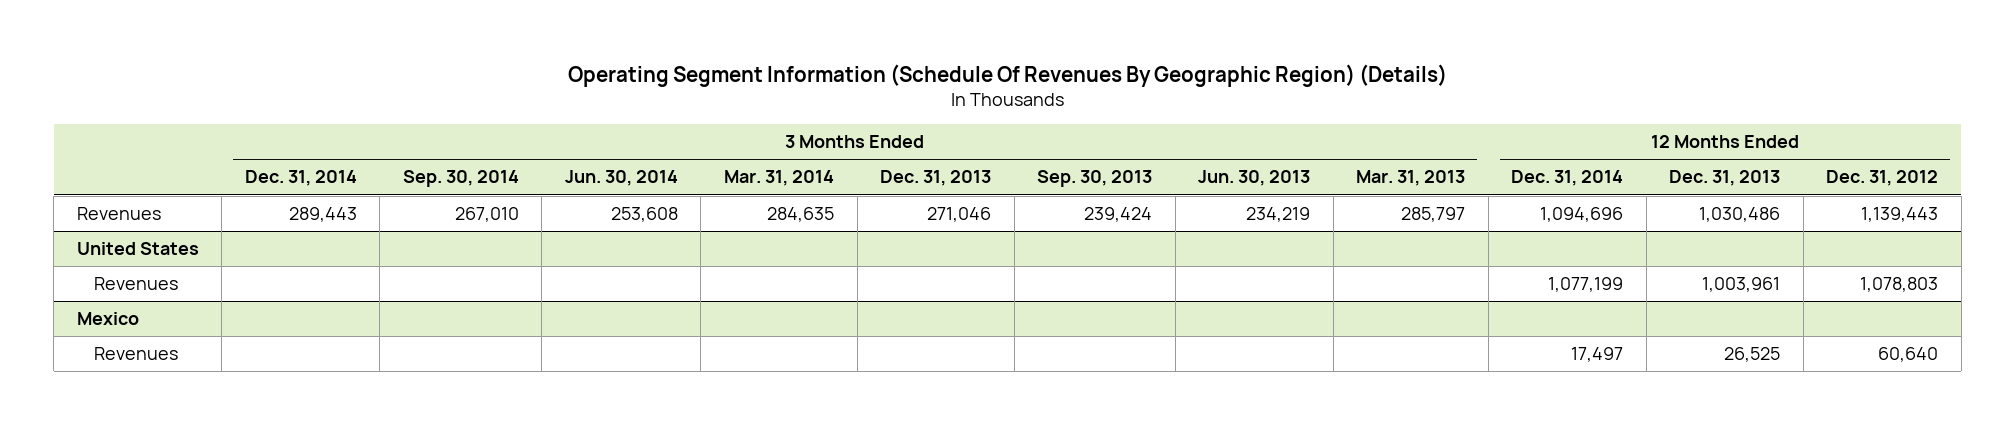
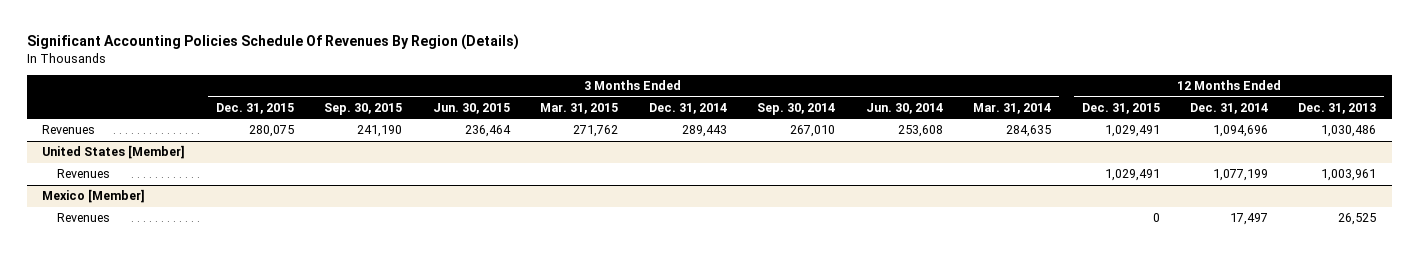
- Operating Segment Information (Schedule Of Revenues By Geographic Region) (Details)
+ Significant Accounting Policies Schedule Of Revenues By Region (Details)
- | 3 Months Ended Dec. 31, 2014 | 3 Months Ended Sep. 30, 2014 | 3 Months Ended Jun. 30, 2014 | 3 Months Ended Mar. 31, 2014 | 3 Months Ended Dec. 31, 2013 | 3 Months Ended Sep. 30, 2013 | 3 Months Ended Jun. 30, 2013 | 3 Months Ended Mar. 31, 2013 | 12 Months Ended Dec. 31, 2014 | 12 Months Ended Dec. 31, 2013 | 12 Months Ended Dec. 31, 2012
+ | 3 Months Ended Dec. 31, 2015 | 3 Months Ended Sep. 30, 2015 | 3 Months Ended Jun. 30, 2015 | 3 Months Ended Mar. 31, 2015 | 3 Months Ended Dec. 31, 2014 | 3 Months Ended Sep. 30, 2014 | 3 Months Ended Jun. 30, 2014 | 3 Months Ended Mar. 31, 2014 | 12 Months Ended Dec. 31, 2015 | 12 Months Ended Dec. 31, 2014 | 12 Months Ended Dec. 31, 2013
- United States
+ United States [Member]
- Mexico
+ Mexico [Member]

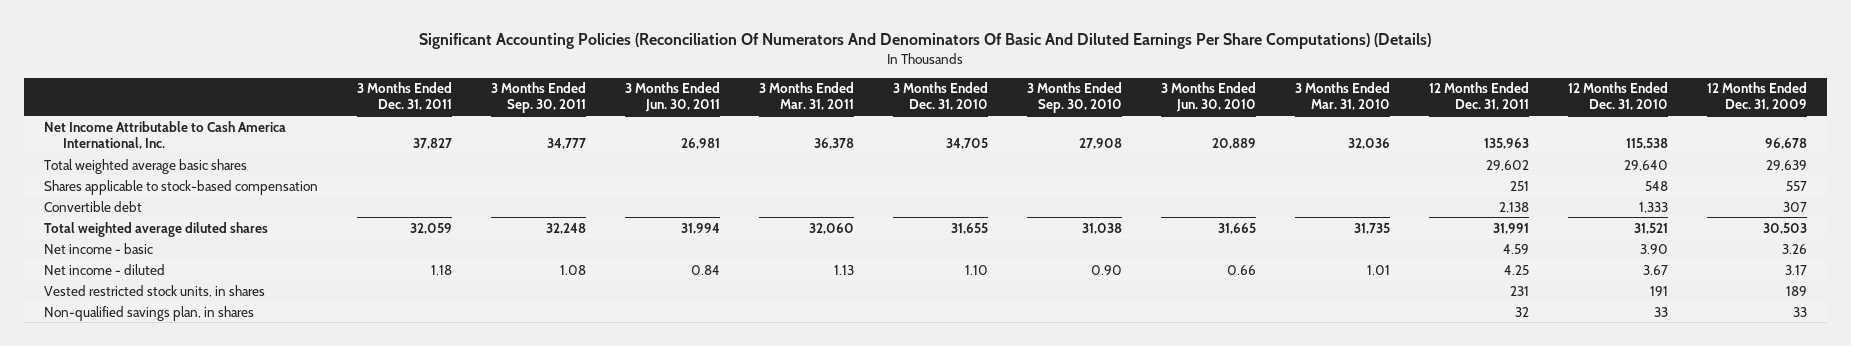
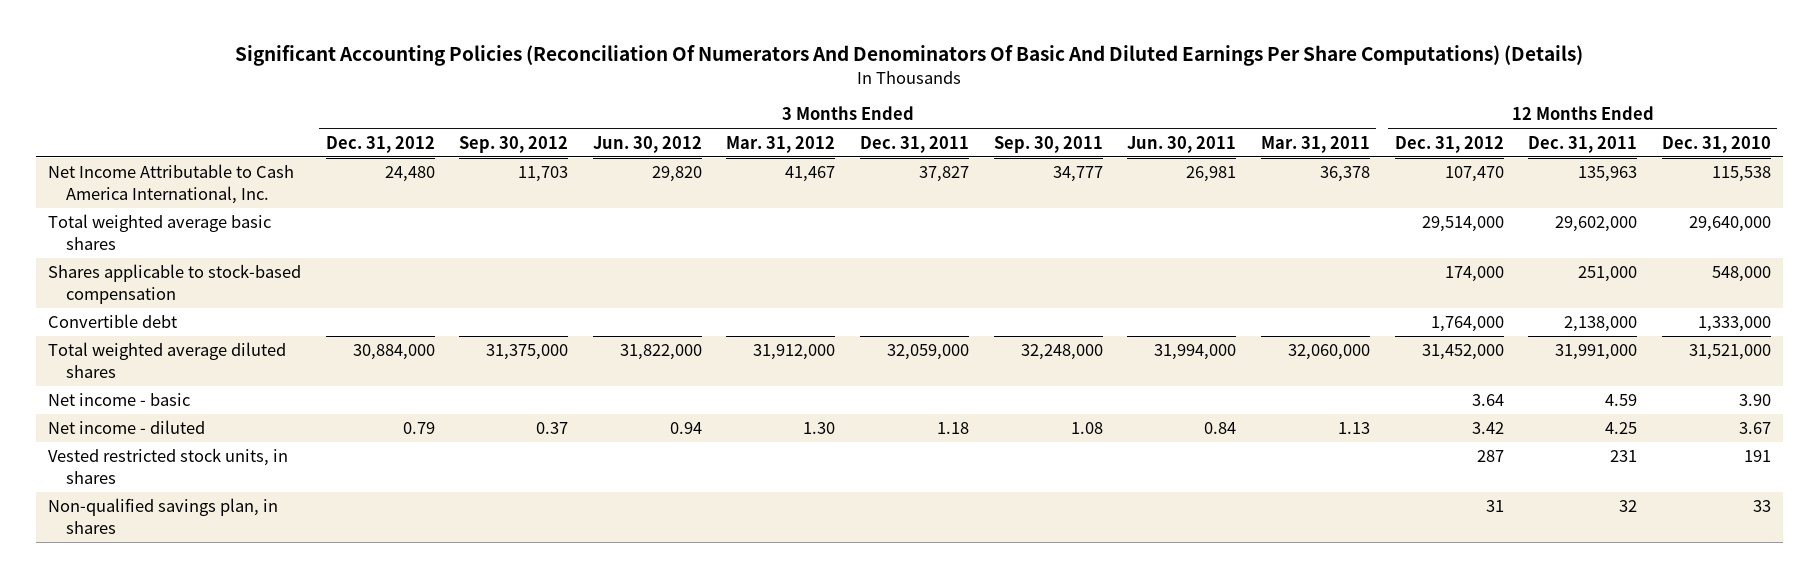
- | 3 Months Ended Dec. 31, 2011 | 3 Months Ended Sep. 30, 2011 | 3 Months Ended Jun. 30, 2011 | 3 Months Ended Mar. 31, 2011 | 3 Months Ended Dec. 31, 2010 | 3 Months Ended Sep. 30, 2010 | 3 Months Ended Jun. 30, 2010 | 3 Months Ended Mar. 31, 2010 | 12 Months Ended Dec. 31, 2011 | 12 Months Ended Dec. 31, 2010 | 12 Months Ended Dec. 31, 2009
+ | 3 Months Ended Dec. 31, 2012 | 3 Months Ended Sep. 30, 2012 | 3 Months Ended Jun. 30, 2012 | 3 Months Ended Mar. 31, 2012 | 3 Months Ended Dec. 31, 2011 | 3 Months Ended Sep. 30, 2011 | 3 Months Ended Jun. 30, 2011 | 3 Months Ended Mar. 31, 2011 | 12 Months Ended Dec. 31, 2012 | 12 Months Ended Dec. 31, 2011 | 12 Months Ended Dec. 31, 2010
- Total weighted average basic shares | | | | | | | | | 29,602 | 29,640 | 29,639
- Shares applicable to stock-based compensation | | | | | | | | | 251 | 548 | 557
- Convertible debt | | | | | | | | | 2,138 | 1,333 | 307
- Total weighted average diluted shares | 32,059 | 32,248 | 31,994 | 32,060 | 31,655 | 31,038 | 31,665 | 31,735 | 31,991 | 31,521 | 30,503
+ Total weighted average basic shares | | | | | | | | | 29,514,000 | 29,602,000 | 29,640,000
+ Shares applicable to stock-based compensation | | | | | | | | | 174,000 | 251,000 | 548,000
+ Convertible debt | | | | | | | | | 1,764,000 | 2,138,000 | 1,333,000
+ Total weighted average diluted shares | 30,884,000 | 31,375,000 | 31,822,000 | 31,912,000 | 32,059,000 | 32,248,000 | 31,994,000 | 32,060,000 | 31,452,000 | 31,991,000 | 31,521,000

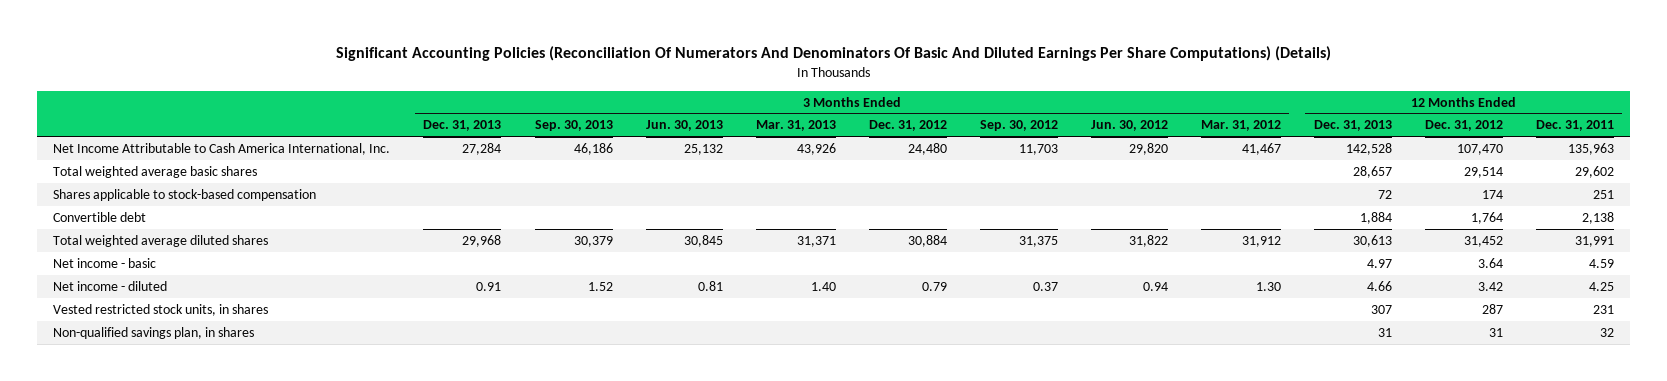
- | 3 Months Ended Dec. 31, 2012 | 3 Months Ended Sep. 30, 2012 | 3 Months Ended Jun. 30, 2012 | 3 Months Ended Mar. 31, 2012 | 3 Months Ended Dec. 31, 2011 | 3 Months Ended Sep. 30, 2011 | 3 Months Ended Jun. 30, 2011 | 3 Months Ended Mar. 31, 2011 | 12 Months Ended Dec. 31, 2012 | 12 Months Ended Dec. 31, 2011 | 12 Months Ended Dec. 31, 2010
+ | 3 Months Ended Dec. 31, 2013 | 3 Months Ended Sep. 30, 2013 | 3 Months Ended Jun. 30, 2013 | 3 Months Ended Mar. 31, 2013 | 3 Months Ended Dec. 31, 2012 | 3 Months Ended Sep. 30, 2012 | 3 Months Ended Jun. 30, 2012 | 3 Months Ended Mar. 31, 2012 | 12 Months Ended Dec. 31, 2013 | 12 Months Ended Dec. 31, 2012 | 12 Months Ended Dec. 31, 2011
- Total weighted average basic shares | | | | | | | | | 29,514,000 | 29,602,000 | 29,640,000
- Shares applicable to stock-based compensation | | | | | | | | | 174,000 | 251,000 | 548,000
- Convertible debt | | | | | | | | | 1,764,000 | 2,138,000 | 1,333,000
- Total weighted average diluted shares | 30,884,000 | 31,375,000 | 31,822,000 | 31,912,000 | 32,059,000 | 32,248,000 | 31,994,000 | 32,060,000 | 31,452,000 | 31,991,000 | 31,521,000
+ Total weighted average basic shares | | | | | | | | | 28,657 | 29,514 | 29,602
+ Shares applicable to stock-based compensation | | | | | | | | | 72 | 174 | 251
+ Convertible debt | | | | | | | | | 1,884 | 1,764 | 2,138
+ Total weighted average diluted shares | 29,968 | 30,379 | 30,845 | 31,371 | 30,884 | 31,375 | 31,822 | 31,912 | 30,613 | 31,452 | 31,991

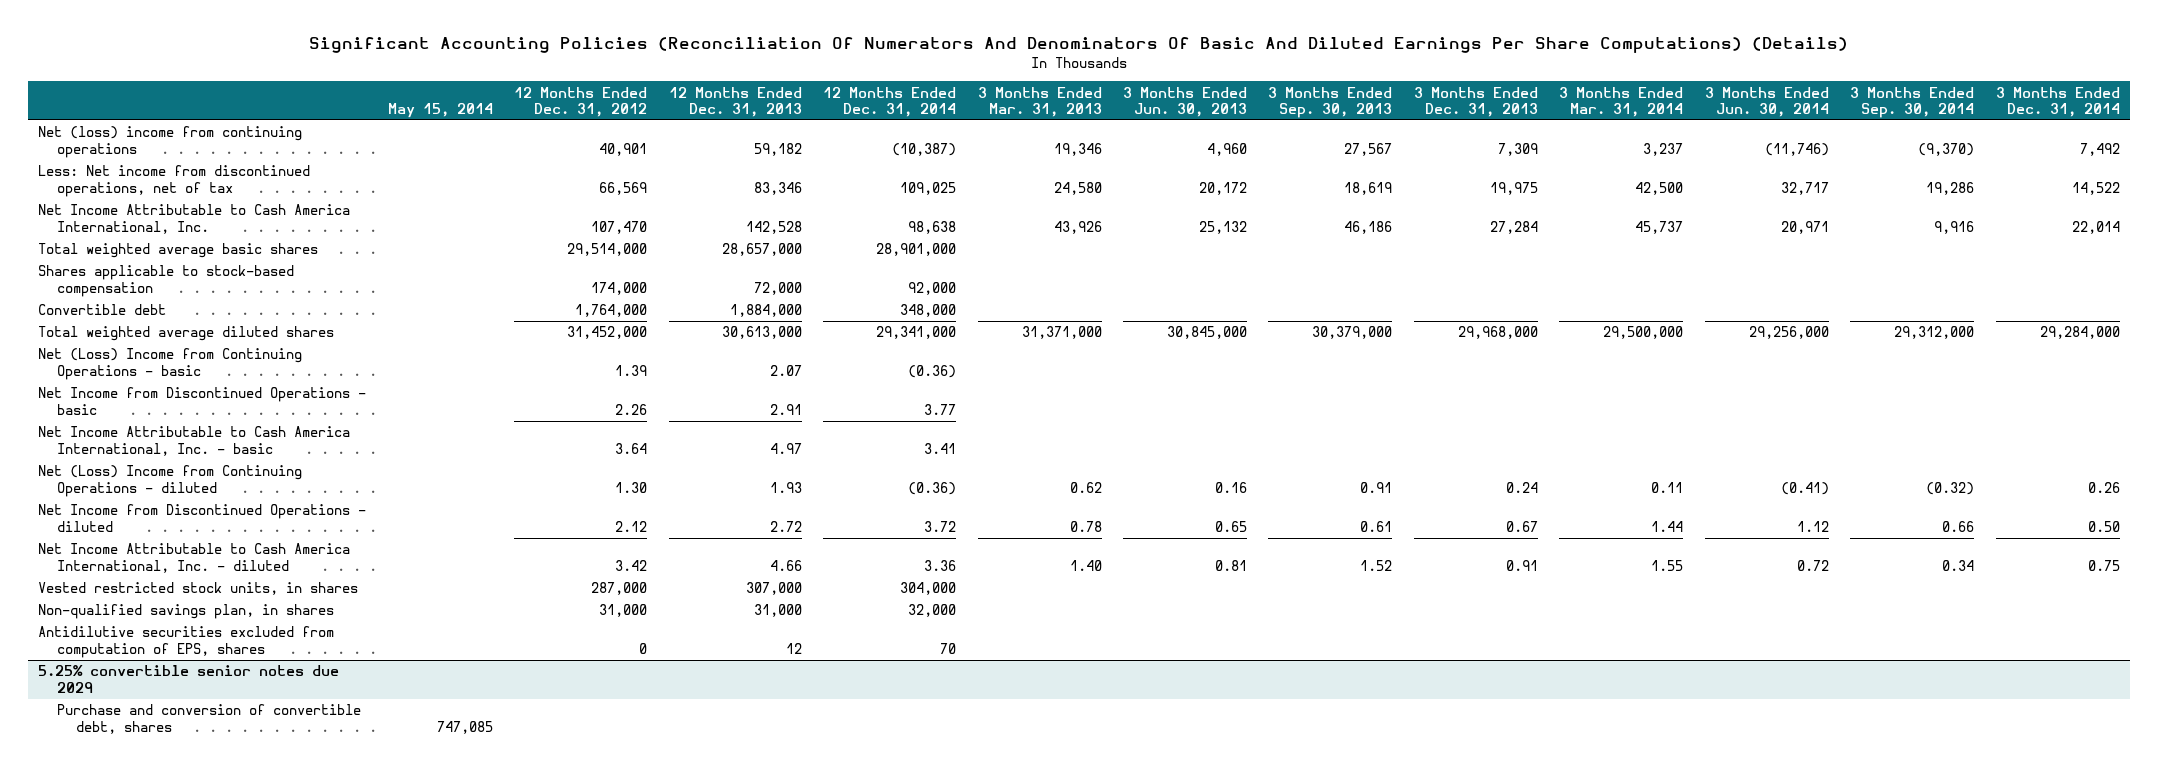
- | 3 Months Ended Dec. 31, 2013 | 3 Months Ended Sep. 30, 2013 | 3 Months Ended Jun. 30, 2013 | 3 Months Ended Mar. 31, 2013 | 3 Months Ended Dec. 31, 2012 | 3 Months Ended Sep. 30, 2012 | 3 Months Ended Jun. 30, 2012 | 3 Months Ended Mar. 31, 2012 | 12 Months Ended Dec. 31, 2013 | 12 Months Ended Dec. 31, 2012 | 12 Months Ended Dec. 31, 2011
+ | May 15, 2014 | 12 Months Ended Dec. 31, 2012 | 12 Months Ended Dec. 31, 2013 | 12 Months Ended Dec. 31, 2014 | 3 Months Ended Mar. 31, 2013 | 3 Months Ended Jun. 30, 2013 | 3 Months Ended Sep. 30, 2013 | 3 Months Ended Dec. 31, 2013 | 3 Months Ended Mar. 31, 2014 | 3 Months Ended Jun. 30, 2014 | 3 Months Ended Sep. 30, 2014 | 3 Months Ended Dec. 31, 2014
+ Net (loss) income from continuing operations | | 40,901 | 59,182 | (10,387) | 19,346 | 4,960 | 27,567 | 7,309 | 3,237 | (11,746) | (9,370) | 7,492
+ Less: Net income from discontinued operations, net of tax | | 66,569 | 83,346 | 109,025 | 24,580 | 20,172 | 18,619 | 19,975 | 42,500 | 32,717 | 19,286 | 14,522
- Total weighted average basic shares | | | | | | | | | 28,657 | 29,514 | 29,602
- Shares applicable to stock-based compensation | | | | | | | | | 72 | 174 | 251
- Convertible debt | | | | | | | | | 1,884 | 1,764 | 2,138
- Total weighted average diluted shares | 29,968 | 30,379 | 30,845 | 31,371 | 30,884 | 31,375 | 31,822 | 31,912 | 30,613 | 31,452 | 31,991
- Net income - basic | | | | | | | | | 4.97 | 3.64 | 4.59
- Net income - diluted | 0.91 | 1.52 | 0.81 | 1.40 | 0.79 | 0.37 | 0.94 | 1.30 | 4.66 | 3.42 | 4.25
- Vested restricted stock units, in shares | | | | | | | | | 307 | 287 | 231
- Non-qualified savings plan, in shares | | | | | | | | | 31 | 31 | 32
+ Total weighted average basic shares | | 29,514,000 | 28,657,000 | 28,901,000 | | | | | | | |
+ Shares applicable to stock-based compensation | | 174,000 | 72,000 | 92,000 | | | | | | | |
+ Convertible debt | | 1,764,000 | 1,884,000 | 348,000 | | | | | | | |
+ Total weighted average diluted shares | | 31,452,000 | 30,613,000 | 29,341,000 | 31,371,000 | 30,845,000 | 30,379,000 | 29,968,000 | 29,500,000 | 29,256,000 | 29,312,000 | 29,284,000
+ Net (Loss) Income from Continuing Operations - basic | | 1.39 | 2.07 | (0.36) | | | | | | | |
+ Net Income from Discontinued Operations - basic | | 2.26 | 2.91 | 3.77 | | | | | | | |
+ Net Income Attributable to Cash America International, Inc. - basic | | 3.64 | 4.97 | 3.41 | | | | | | | |
+ Net (Loss) Income from Continuing Operations - diluted | | 1.30 | 1.93 | (0.36) | 0.62 | 0.16 | 0.91 | 0.24 | 0.11 | (0.41) | (0.32) | 0.26
+ Net Income from Discontinued Operations - diluted | | 2.12 | 2.72 | 3.72 | 0.78 | 0.65 | 0.61 | 0.67 | 1.44 | 1.12 | 0.66 | 0.50
+ Net Income Attributable to Cash America International, Inc. - diluted | | 3.42 | 4.66 | 3.36 | 1.40 | 0.81 | 1.52 | 0.91 | 1.55 | 0.72 | 0.34 | 0.75
+ Vested restricted stock units, in shares | | 287,000 | 307,000 | 304,000 | | | | | | | |
+ Non-qualified savings plan, in shares | | 31,000 | 31,000 | 32,000 | | | | | | | |
+ Antidilutive securities excluded from computation of EPS, shares | | 0 | 12 | 70 | | | | | | | |
+ 5.25% convertible senior notes due 2029
+ Purchase and conversion of convertible debt, shares | 747,085 | | | | | | | | | | |

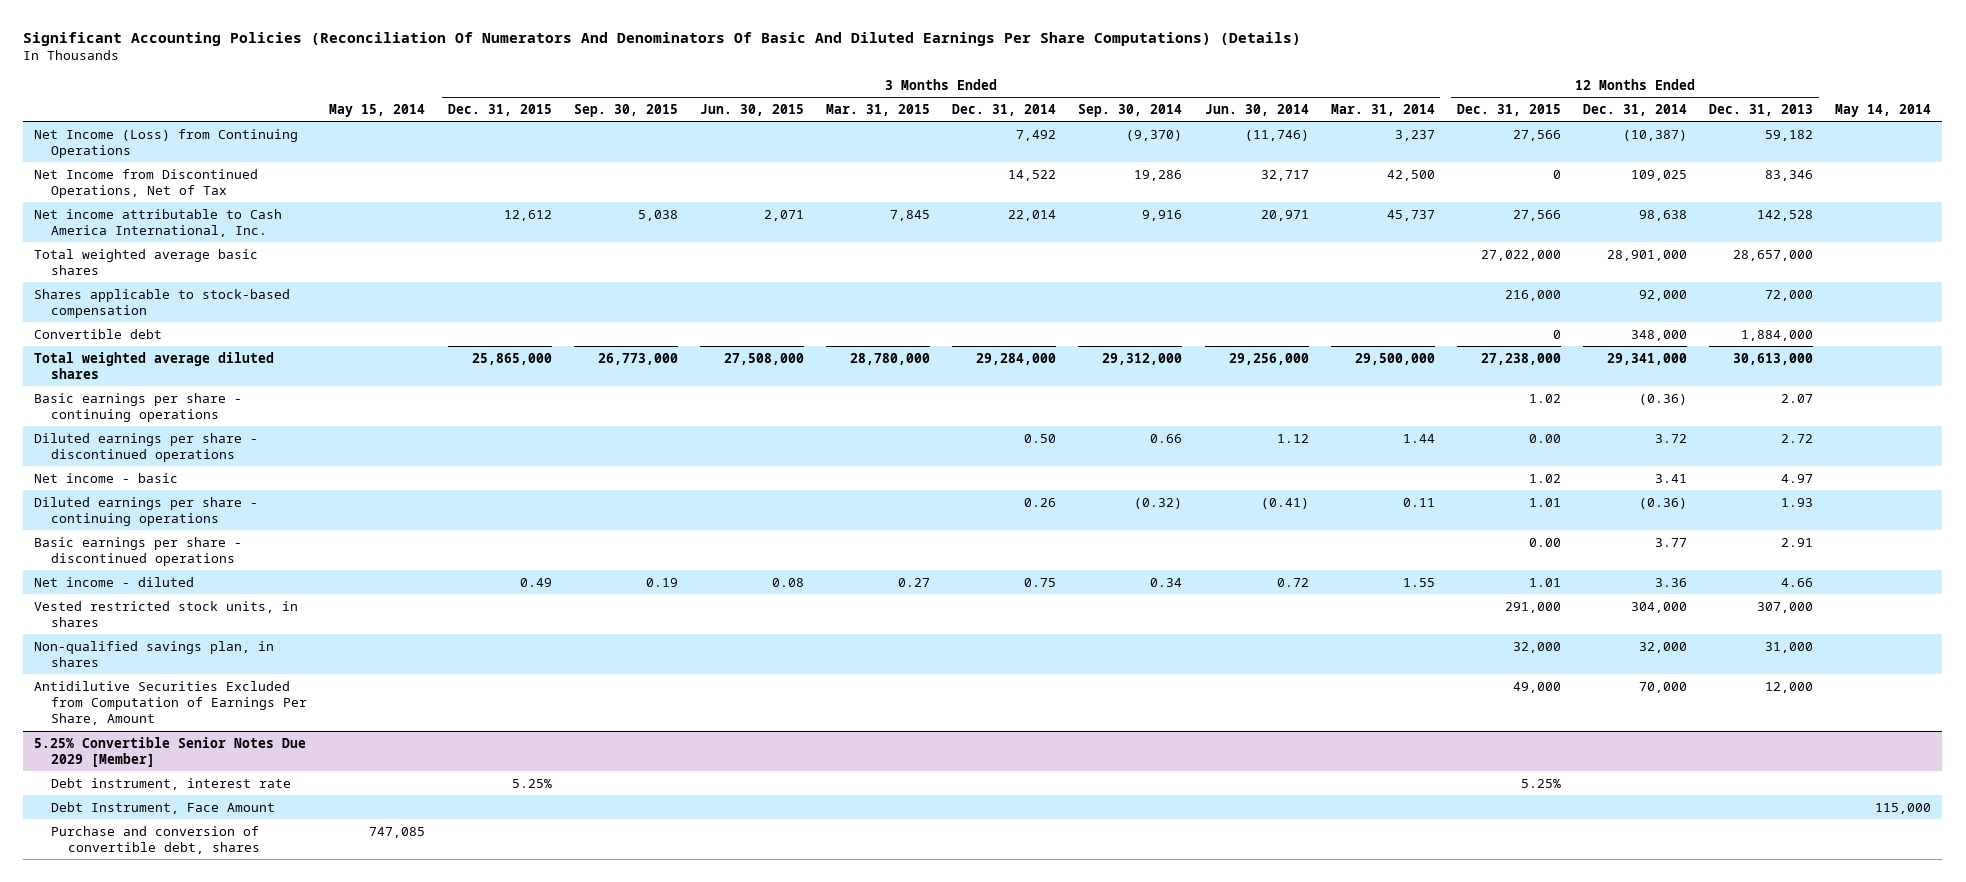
- | May 15, 2014 | 12 Months Ended Dec. 31, 2012 | 12 Months Ended Dec. 31, 2013 | 12 Months Ended Dec. 31, 2014 | 3 Months Ended Mar. 31, 2013 | 3 Months Ended Jun. 30, 2013 | 3 Months Ended Sep. 30, 2013 | 3 Months Ended Dec. 31, 2013 | 3 Months Ended Mar. 31, 2014 | 3 Months Ended Jun. 30, 2014 | 3 Months Ended Sep. 30, 2014 | 3 Months Ended Dec. 31, 2014
+ | May 15, 2014 | 3 Months Ended Dec. 31, 2015 | 3 Months Ended Sep. 30, 2015 | 3 Months Ended Jun. 30, 2015 | 3 Months Ended Mar. 31, 2015 | 3 Months Ended Dec. 31, 2014 | 3 Months Ended Sep. 30, 2014 | 3 Months Ended Jun. 30, 2014 | 3 Months Ended Mar. 31, 2014 | 12 Months Ended Dec. 31, 2015 | 12 Months Ended Dec. 31, 2014 | 12 Months Ended Dec. 31, 2013 | May 14, 2014
- Net (loss) income from continuing operations | | 40,901 | 59,182 | (10,387) | 19,346 | 4,960 | 27,567 | 7,309 | 3,237 | (11,746) | (9,370) | 7,492
- Less: Net income from discontinued operations, net of tax | | 66,569 | 83,346 | 109,025 | 24,580 | 20,172 | 18,619 | 19,975 | 42,500 | 32,717 | 19,286 | 14,522
- Net Income Attributable to Cash America International, Inc. | | 107,470 | 142,528 | 98,638 | 43,926 | 25,132 | 46,186 | 27,284 | 45,737 | 20,971 | 9,916 | 22,014
+ Net Income (Loss) from Continuing Operations | | | | | | 7,492 | (9,370) | (11,746) | 3,237 | 27,566 | (10,387) | 59,182 |
+ Net Income from Discontinued Operations, Net of Tax | | | | | | 14,522 | 19,286 | 32,717 | 42,500 | 0 | 109,025 | 83,346 |
+ Net income attributable to Cash America International, Inc. | | 12,612 | 5,038 | 2,071 | 7,845 | 22,014 | 9,916 | 20,971 | 45,737 | 27,566 | 98,638 | 142,528 |
- Net (Loss) Income from Continuing Operations - basic | | 1.39 | 2.07 | (0.36) | | | | | | | |
- Net Income from Discontinued Operations - basic | | 2.26 | 2.91 | 3.77 | | | | | | | |
- Net Income Attributable to Cash America International, Inc. - basic | | 3.64 | 4.97 | 3.41 | | | | | | | |
- Net (Loss) Income from Continuing Operations - diluted | | 1.30 | 1.93 | (0.36) | 0.62 | 0.16 | 0.91 | 0.24 | 0.11 | (0.41) | (0.32) | 0.26
- Net Income from Discontinued Operations - diluted | | 2.12 | 2.72 | 3.72 | 0.78 | 0.65 | 0.61 | 0.67 | 1.44 | 1.12 | 0.66 | 0.50
- Net Income Attributable to Cash America International, Inc. - diluted | | 3.42 | 4.66 | 3.36 | 1.40 | 0.81 | 1.52 | 0.91 | 1.55 | 0.72 | 0.34 | 0.75
+ Basic earnings per share - continuing operations | | | | | | | | | | 1.02 | (0.36) | 2.07 |
+ Diluted earnings per share - discontinued operations | | | | | | 0.50 | 0.66 | 1.12 | 1.44 | 0.00 | 3.72 | 2.72 |
+ Net income - basic | | | | | | | | | | 1.02 | 3.41 | 4.97 |
+ Diluted earnings per share - continuing operations | | | | | | 0.26 | (0.32) | (0.41) | 0.11 | 1.01 | (0.36) | 1.93 |
+ Basic earnings per share - discontinued operations | | | | | | | | | | 0.00 | 3.77 | 2.91 |
+ Net income - diluted | | 0.49 | 0.19 | 0.08 | 0.27 | 0.75 | 0.34 | 0.72 | 1.55 | 1.01 | 3.36 | 4.66 |
- Antidilutive securities excluded from computation of EPS, shares | | 0 | 12 | 70 | | | | | | | |
- 5.25% convertible senior notes due 2029
+ Antidilutive Securities Excluded from Computation of Earnings Per Share, Amount | | | | | | | | | | 49,000 | 70,000 | 12,000 |
+ 5.25% Convertible Senior Notes Due 2029 [Member]
+ Debt instrument, interest rate | | 5.25% | | | | | | | | 5.25% | | |
+ Debt Instrument, Face Amount | | | | | | | | | | | | | 115,000

